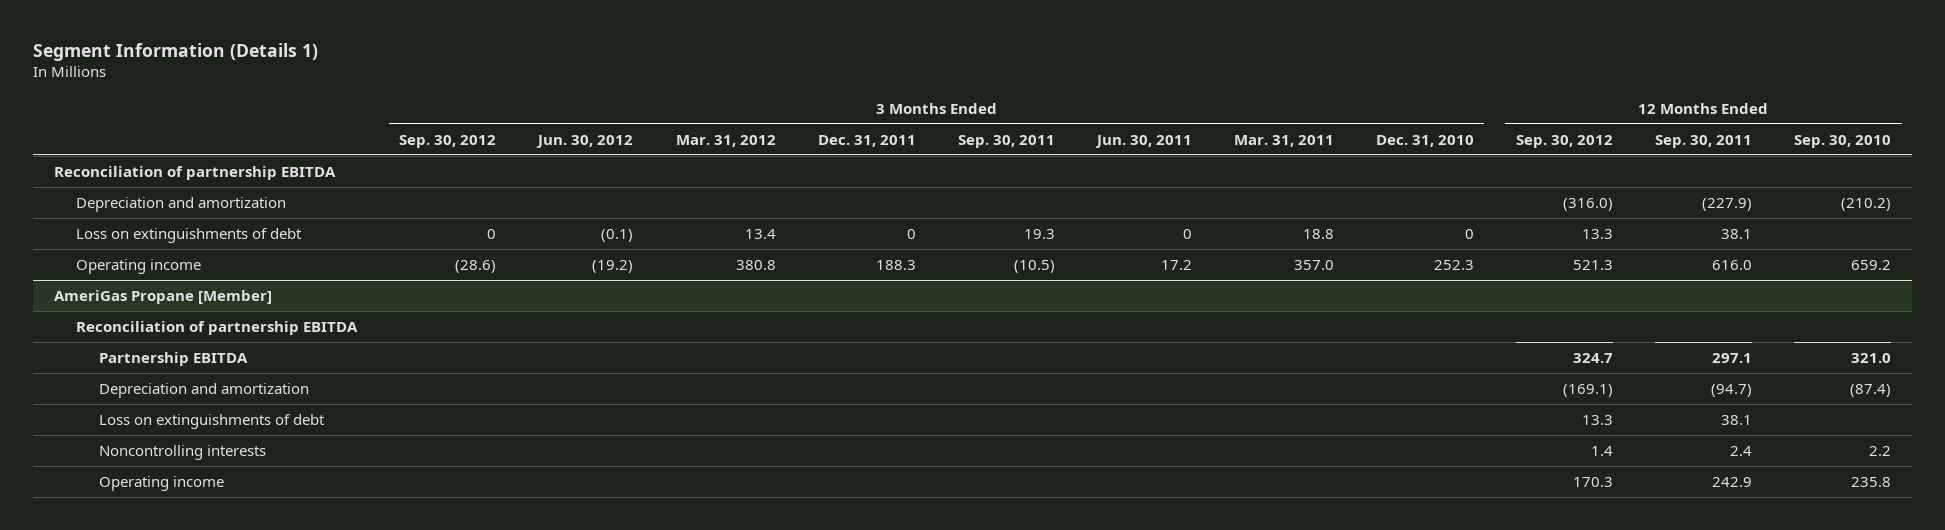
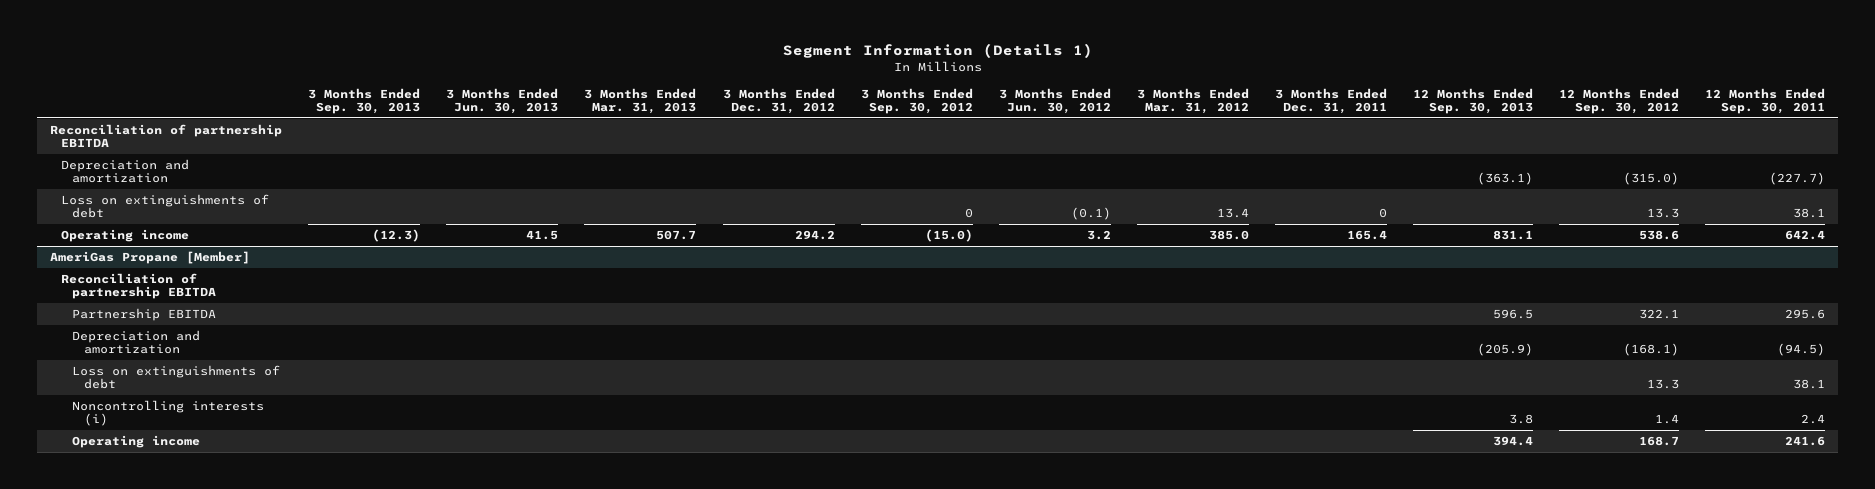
- | 3 Months Ended Sep. 30, 2012 | 3 Months Ended Jun. 30, 2012 | 3 Months Ended Mar. 31, 2012 | 3 Months Ended Dec. 31, 2011 | 3 Months Ended Sep. 30, 2011 | 3 Months Ended Jun. 30, 2011 | 3 Months Ended Mar. 31, 2011 | 3 Months Ended Dec. 31, 2010 | 12 Months Ended Sep. 30, 2012 | 12 Months Ended Sep. 30, 2011 | 12 Months Ended Sep. 30, 2010
+ | 3 Months Ended Sep. 30, 2013 | 3 Months Ended Jun. 30, 2013 | 3 Months Ended Mar. 31, 2013 | 3 Months Ended Dec. 31, 2012 | 3 Months Ended Sep. 30, 2012 | 3 Months Ended Jun. 30, 2012 | 3 Months Ended Mar. 31, 2012 | 3 Months Ended Dec. 31, 2011 | 12 Months Ended Sep. 30, 2013 | 12 Months Ended Sep. 30, 2012 | 12 Months Ended Sep. 30, 2011
- Depreciation and amortization | | | | | | | | | (316.0) | (227.9) | (210.2)
+ Depreciation and amortization | | | | | | | | | (363.1) | (315.0) | (227.7)
- Operating income | (28.6) | (19.2) | 380.8 | 188.3 | (10.5) | 17.2 | 357.0 | 252.3 | 521.3 | 616.0 | 659.2
+ Operating income | (12.3) | 41.5 | 507.7 | 294.2 | (15.0) | 3.2 | 385.0 | 165.4 | 831.1 | 538.6 | 642.4
@ AmeriGas Propane [Member]
- Partnership EBITDA | | | | | | | | | 324.7 | 297.1 | 321.0
- Depreciation and amortization | | | | | | | | | (169.1) | (94.7) | (87.4)
+ Partnership EBITDA | | | | | | | | | 596.5 | 322.1 | 295.6
+ Depreciation and amortization | | | | | | | | | (205.9) | (168.1) | (94.5)
- Noncontrolling interests | | | | | | | | | 1.4 | 2.4 | 2.2
- Operating income | | | | | | | | | 170.3 | 242.9 | 235.8
+ Noncontrolling interests (i) | | | | | | | | | 3.8 | 1.4 | 2.4
+ Operating income | | | | | | | | | 394.4 | 168.7 | 241.6

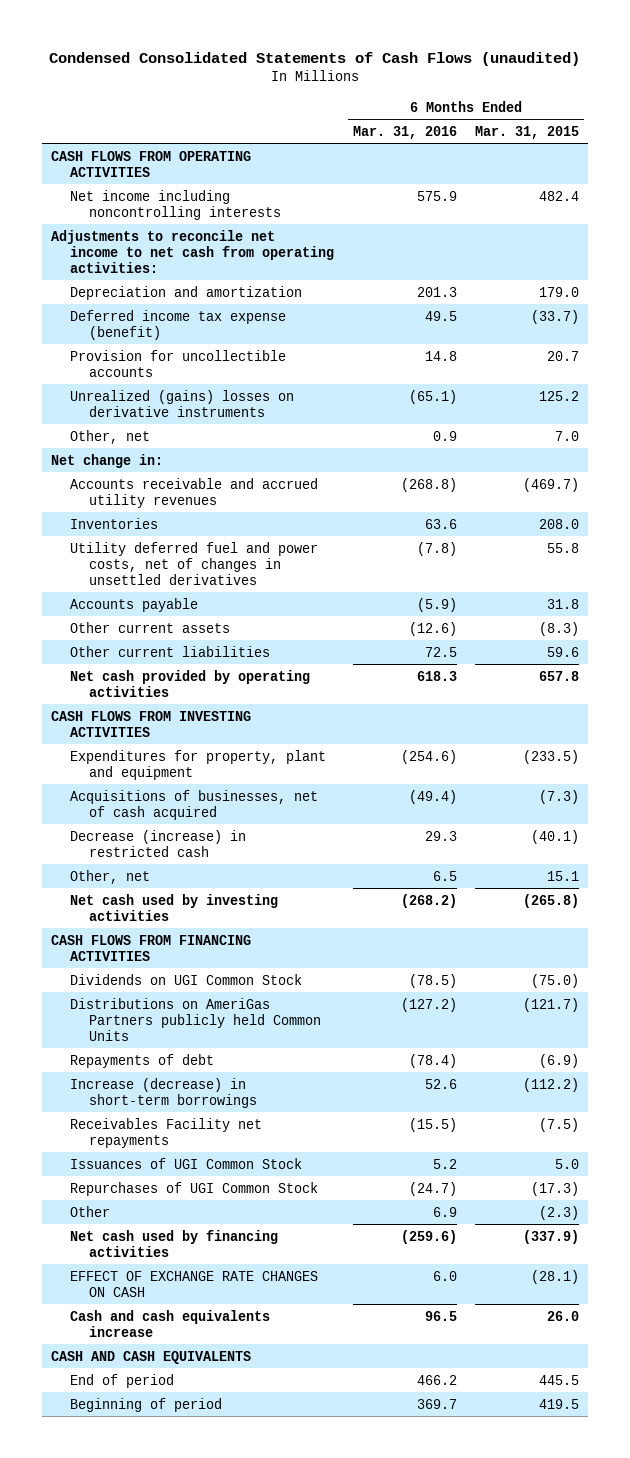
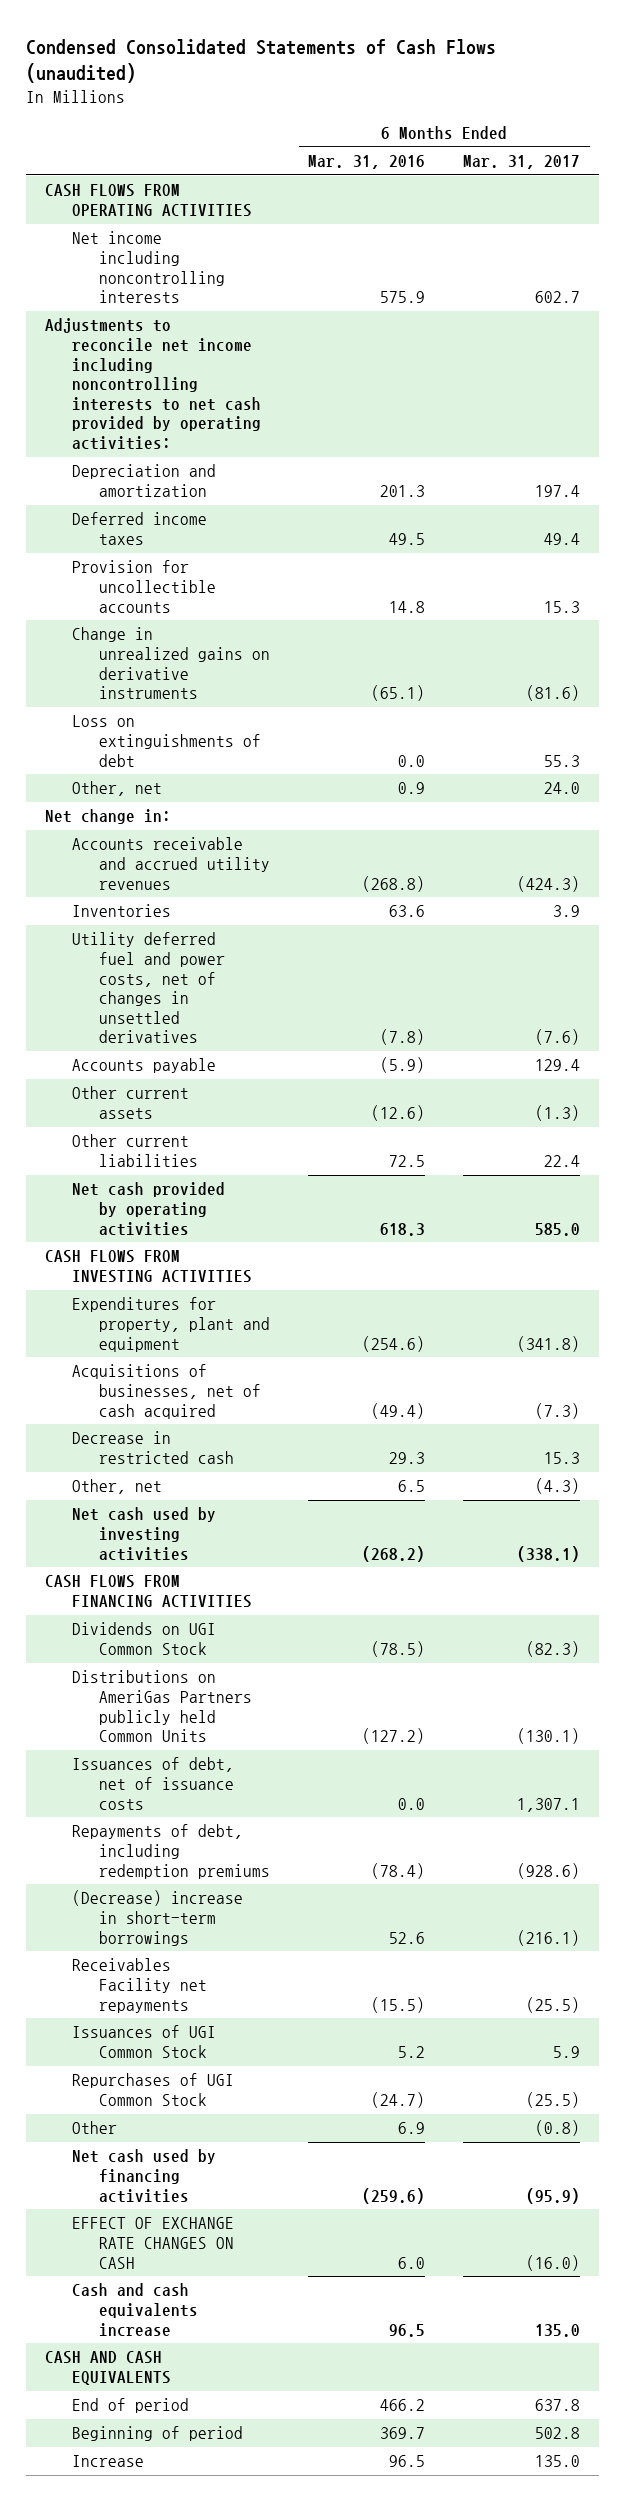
- | 6 Months Ended Mar. 31, 2016 | 6 Months Ended Mar. 31, 2015
+ | 6 Months Ended Mar. 31, 2016 | 6 Months Ended Mar. 31, 2017
- Adjustments to reconcile net income to net cash from operating activities:
+ Adjustments to reconcile net income including noncontrolling interests to net cash provided by operating activities:
- Deferred income tax expense (benefit) | 49.5 | (33.7)
+ Deferred income taxes | 49.5 | 49.4
- Unrealized (gains) losses on derivative instruments | (65.1) | 125.2
+ Change in unrealized gains on derivative instruments | (65.1) | (81.6)
+ Loss on extinguishments of debt | 0.0 | 55.3
- Decrease (increase) in restricted cash | 29.3 | (40.1)
+ Decrease in restricted cash | 29.3 | 15.3
- Repayments of debt | (78.4) | (6.9)
- Increase (decrease) in short-term borrowings | 52.6 | (112.2)
+ Issuances of debt, net of issuance costs | 0.0 | 1,307.1
+ Repayments of debt, including redemption premiums | (78.4) | (928.6)
+ (Decrease) increase in short-term borrowings | 52.6 | (216.1)
+ Increase | 96.5 | 135.0

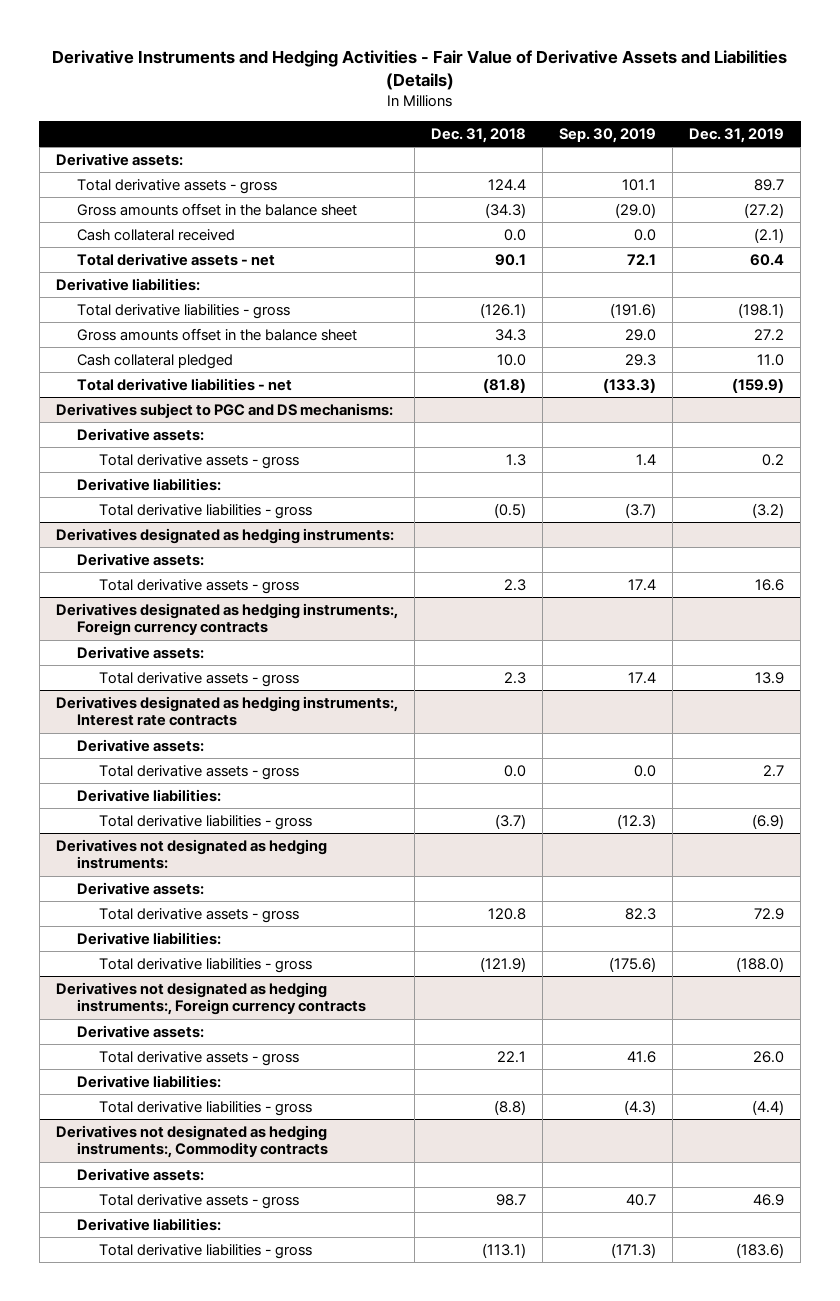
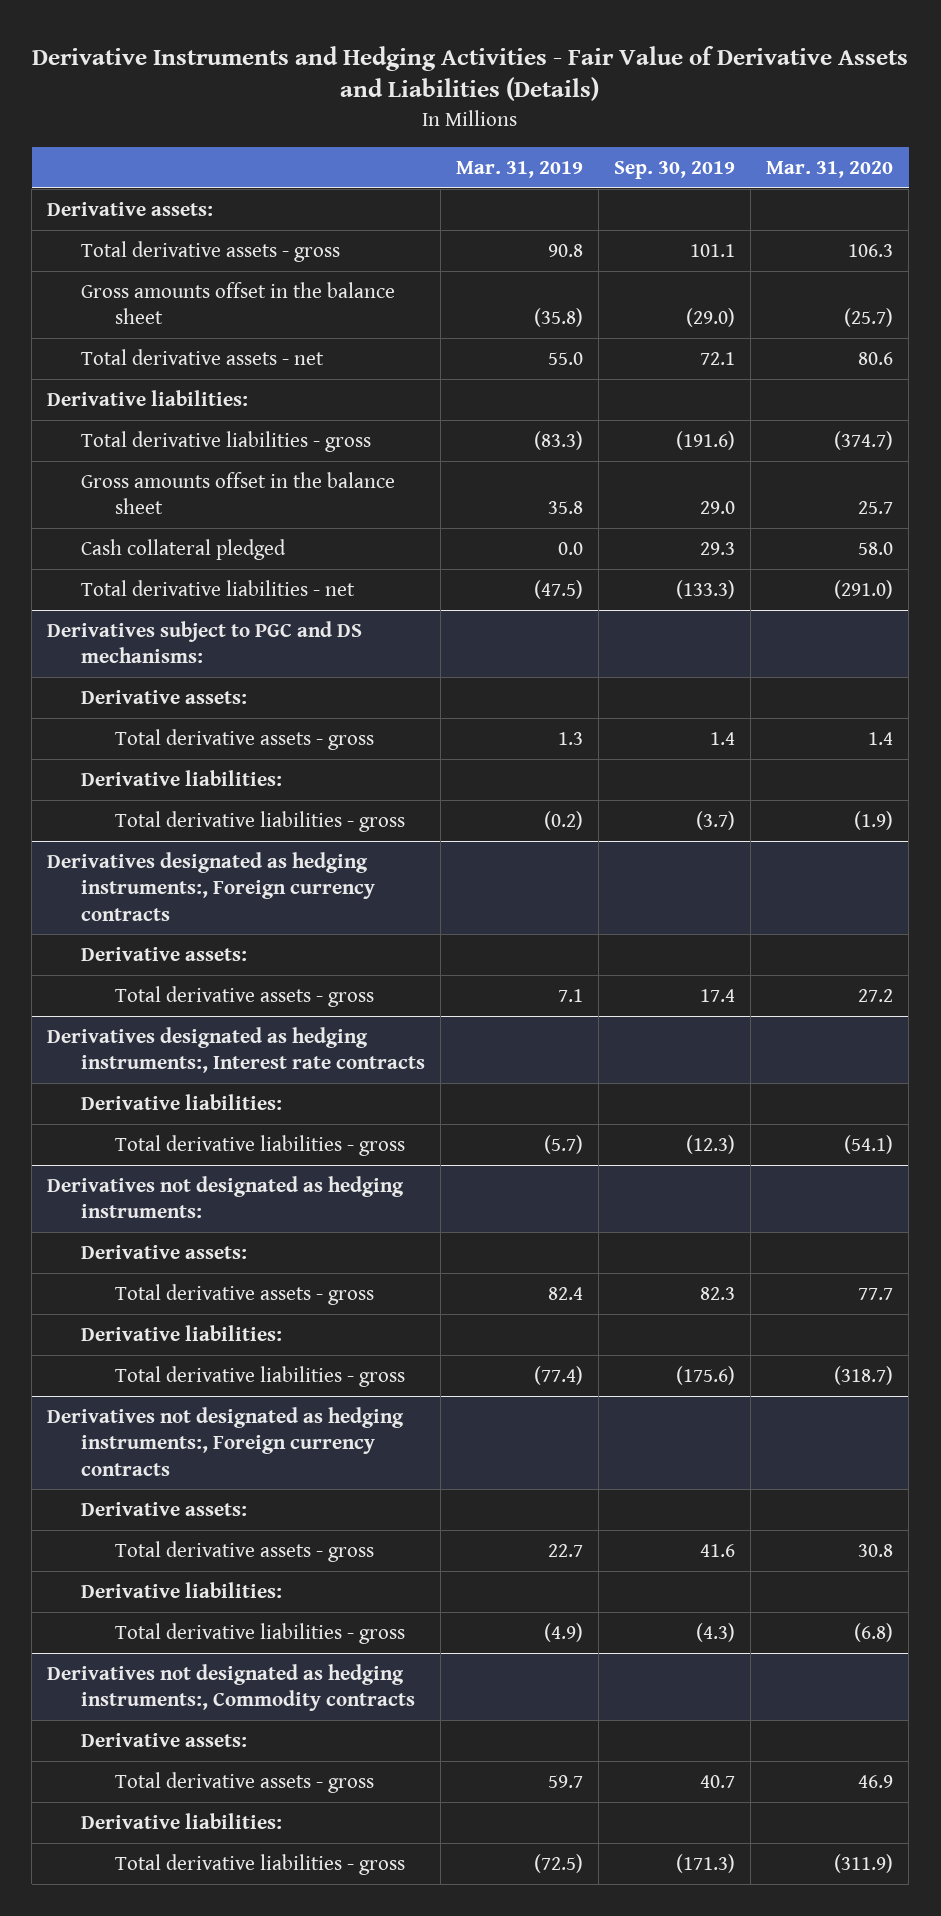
- | Dec. 31, 2018 | Sep. 30, 2019 | Dec. 31, 2019
+ | Mar. 31, 2019 | Sep. 30, 2019 | Mar. 31, 2020
- Cash collateral received | 0.0 | 0.0 | (2.1)
- Derivatives designated as hedging instruments:
- Derivative assets:
- Total derivative assets - gross | 2.3 | 17.4 | 16.6
@ Derivatives designated as hedging instruments:, Interest rate contracts
- Derivative assets:
- Total derivative assets - gross | 0.0 | 0.0 | 2.7

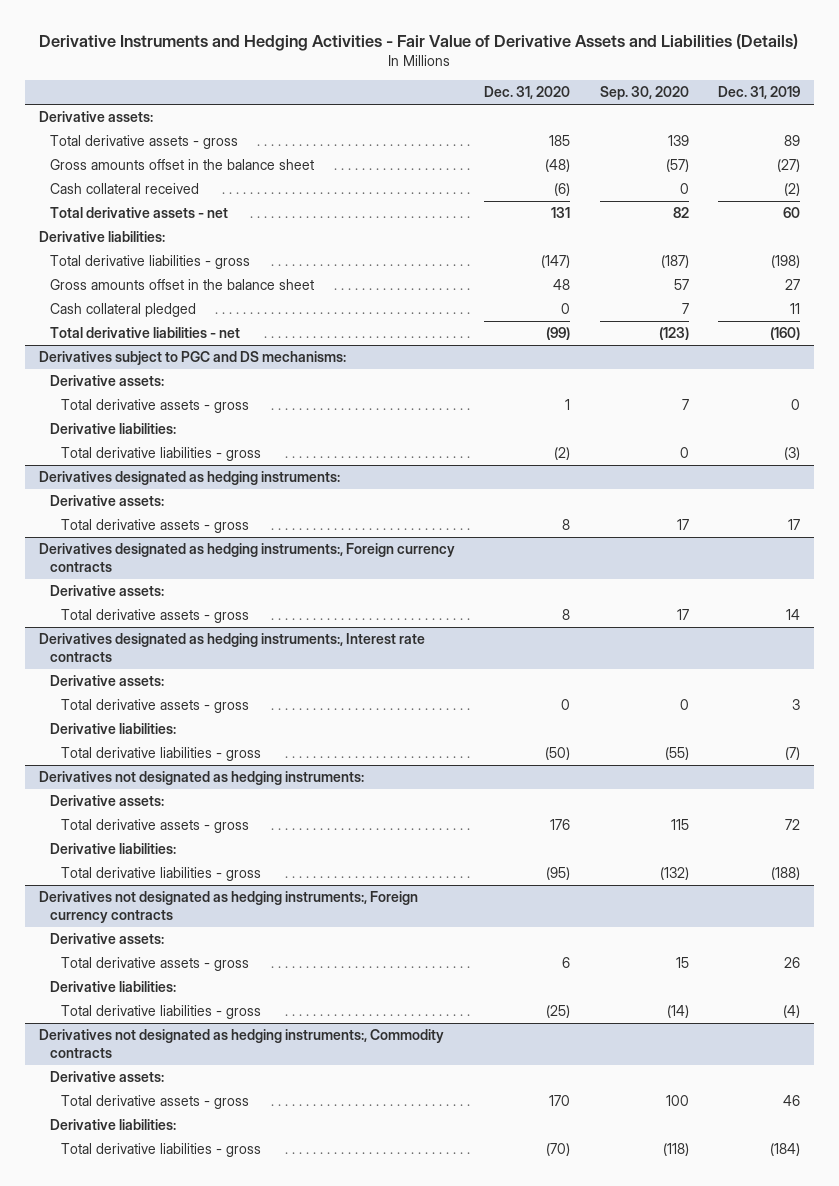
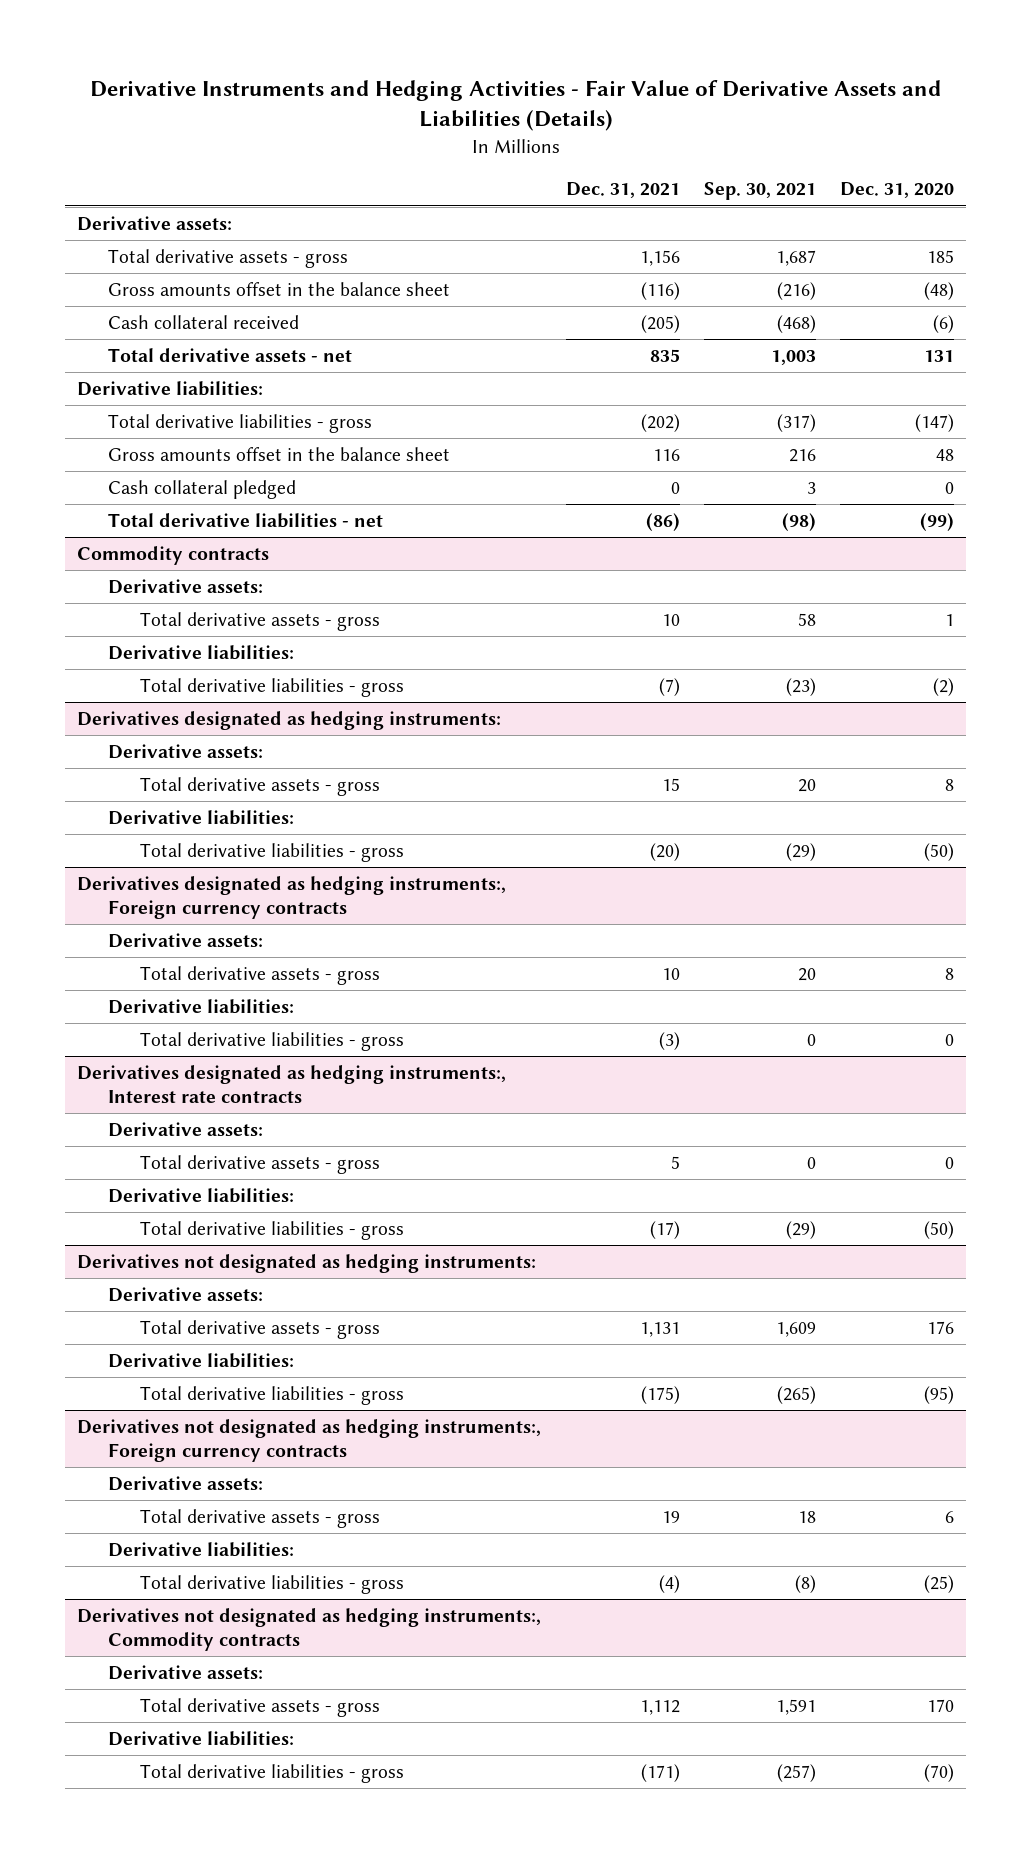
- | Dec. 31, 2020 | Sep. 30, 2020 | Dec. 31, 2019
+ | Dec. 31, 2021 | Sep. 30, 2021 | Dec. 31, 2020
- Derivatives subject to PGC and DS mechanisms:
+ Commodity contracts
@ Derivatives designated as hedging instruments:
+ Derivative liabilities:
+ Total derivative liabilities - gross | (20) | (29) | (50)
@ Derivatives designated as hedging instruments:, Foreign currency contracts
+ Derivative liabilities:
+ Total derivative liabilities - gross | (3) | 0 | 0

